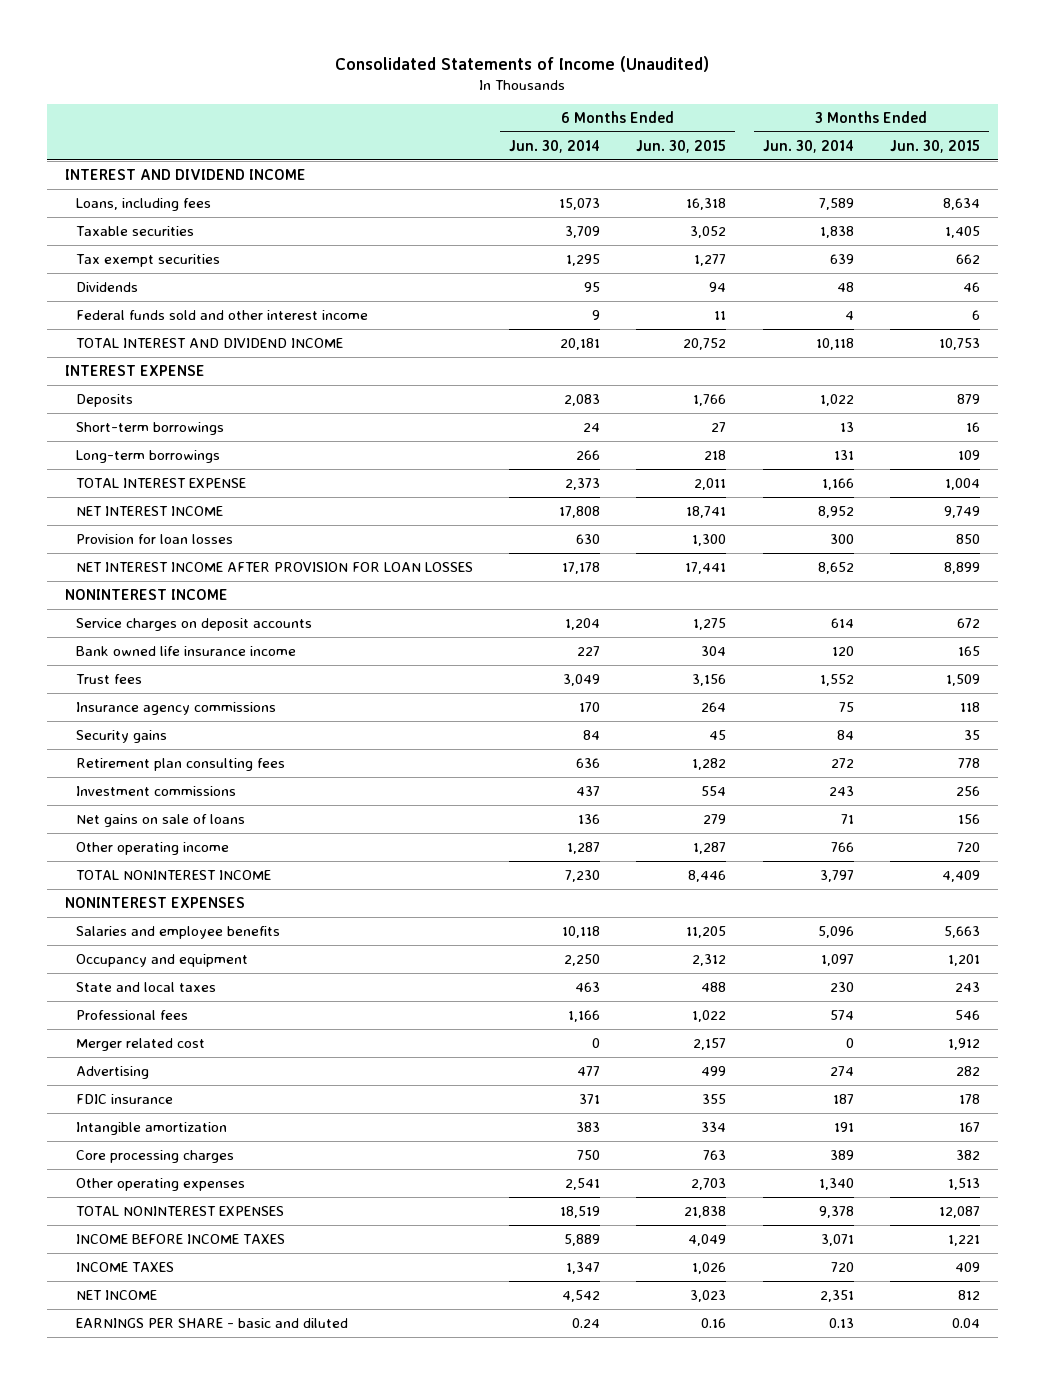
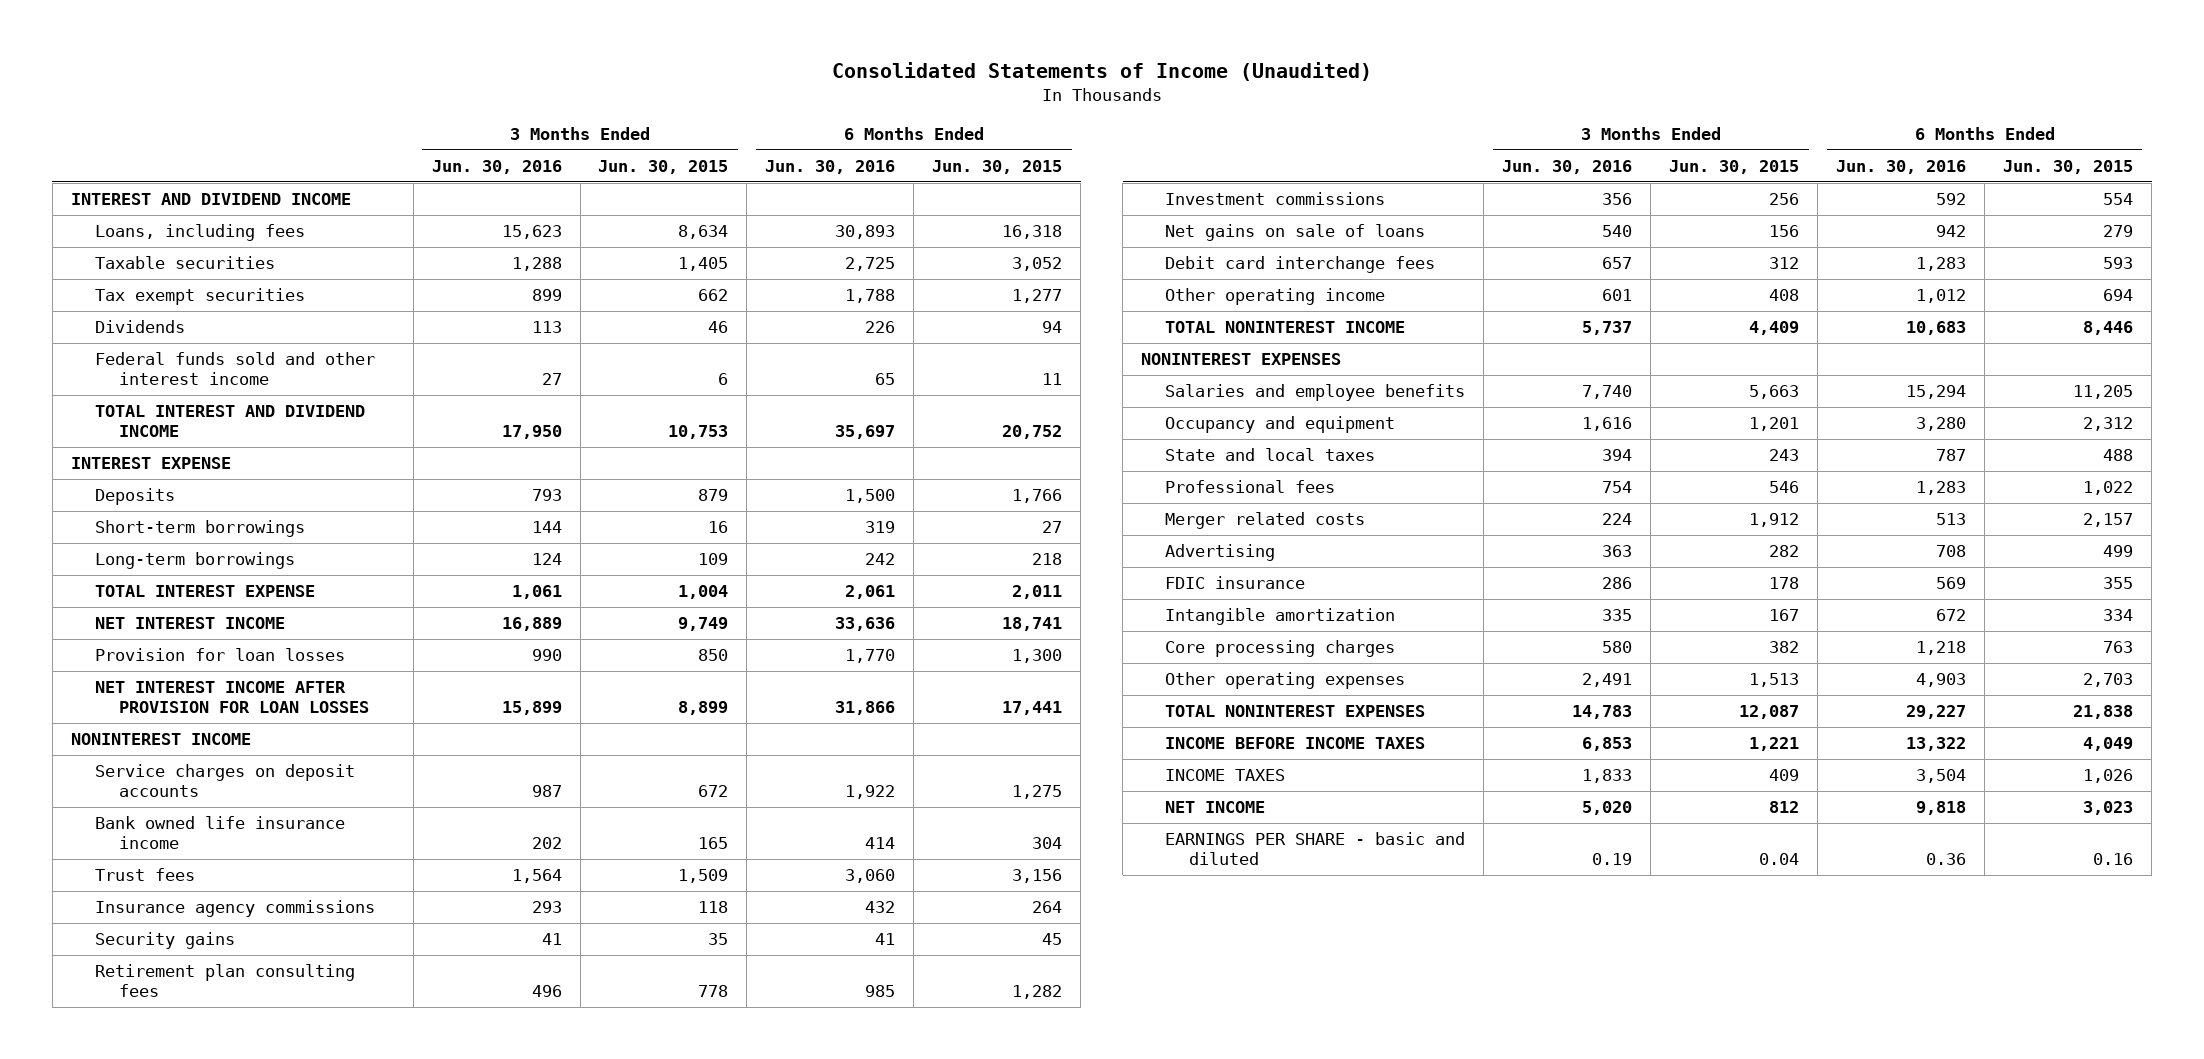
- | 6 Months Ended Jun. 30, 2014 | 6 Months Ended Jun. 30, 2015 | 3 Months Ended Jun. 30, 2014 | 3 Months Ended Jun. 30, 2015
+ | 3 Months Ended Jun. 30, 2016 | 3 Months Ended Jun. 30, 2015 | 6 Months Ended Jun. 30, 2016 | 6 Months Ended Jun. 30, 2015
- Other operating income | 1,287 | 1,287 | 766 | 720
+ Debit card interchange fees | 657 | 312 | 1,283 | 593
+ Other operating income | 601 | 408 | 1,012 | 694
- Merger related cost | 0 | 2,157 | 0 | 1,912
+ Merger related costs | 224 | 1,912 | 513 | 2,157

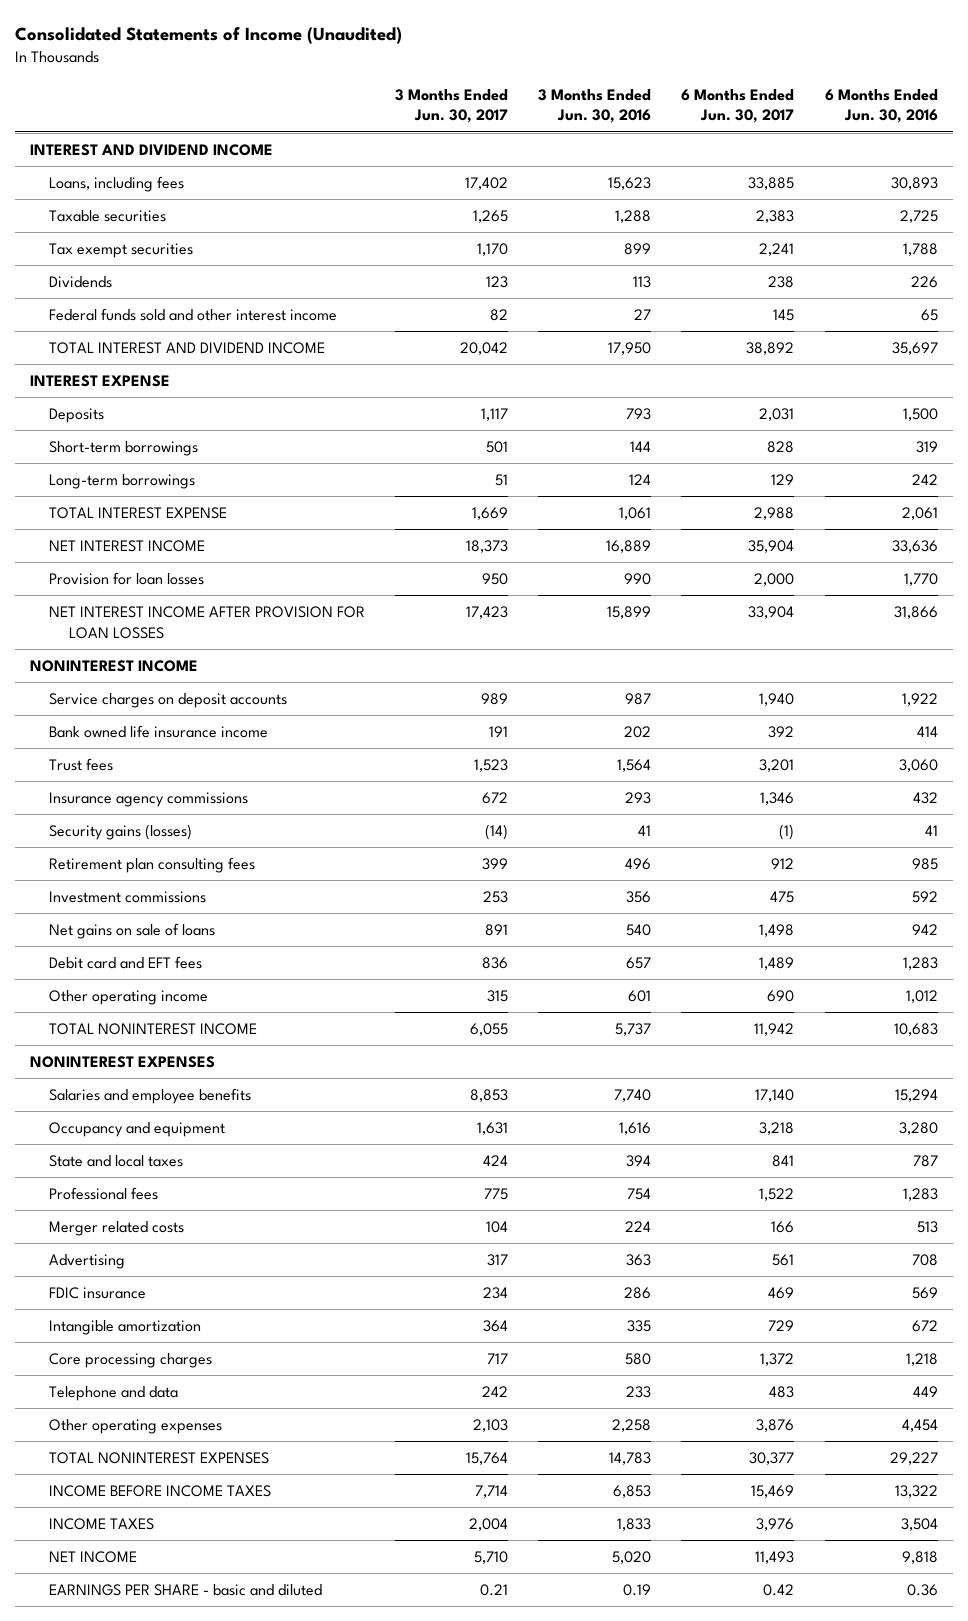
- | 3 Months Ended Jun. 30, 2016 | 3 Months Ended Jun. 30, 2015 | 6 Months Ended Jun. 30, 2016 | 6 Months Ended Jun. 30, 2015
+ | 3 Months Ended Jun. 30, 2017 | 3 Months Ended Jun. 30, 2016 | 6 Months Ended Jun. 30, 2017 | 6 Months Ended Jun. 30, 2016
- Security gains | 41 | 35 | 41 | 45
+ Security gains (losses) | (14) | 41 | (1) | 41
- Debit card interchange fees | 657 | 312 | 1,283 | 593
+ Debit card and EFT fees | 836 | 657 | 1,489 | 1,283
- Other operating expenses | 2,491 | 1,513 | 4,903 | 2,703
+ Telephone and data | 242 | 233 | 483 | 449
+ Other operating expenses | 2,103 | 2,258 | 3,876 | 4,454

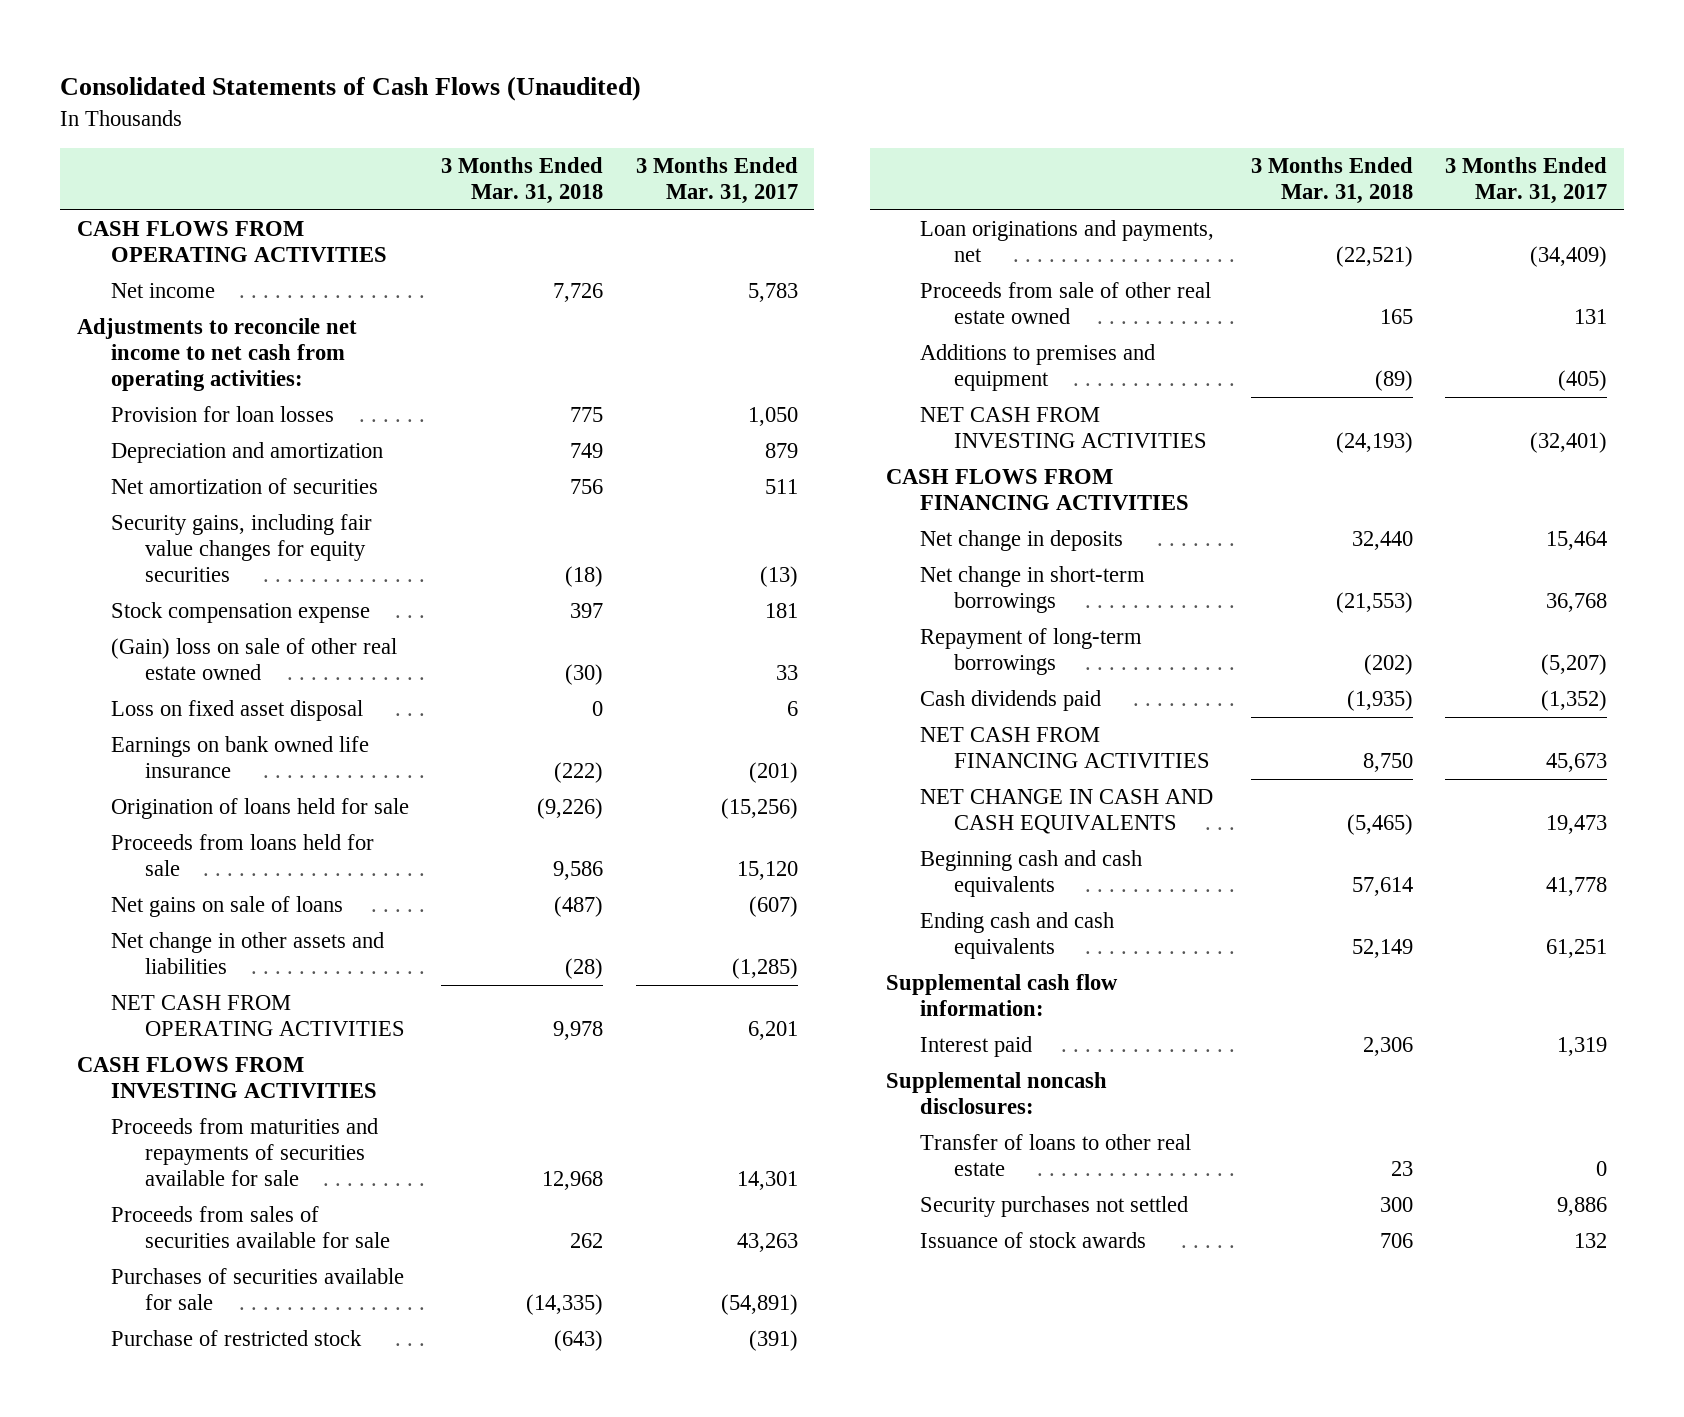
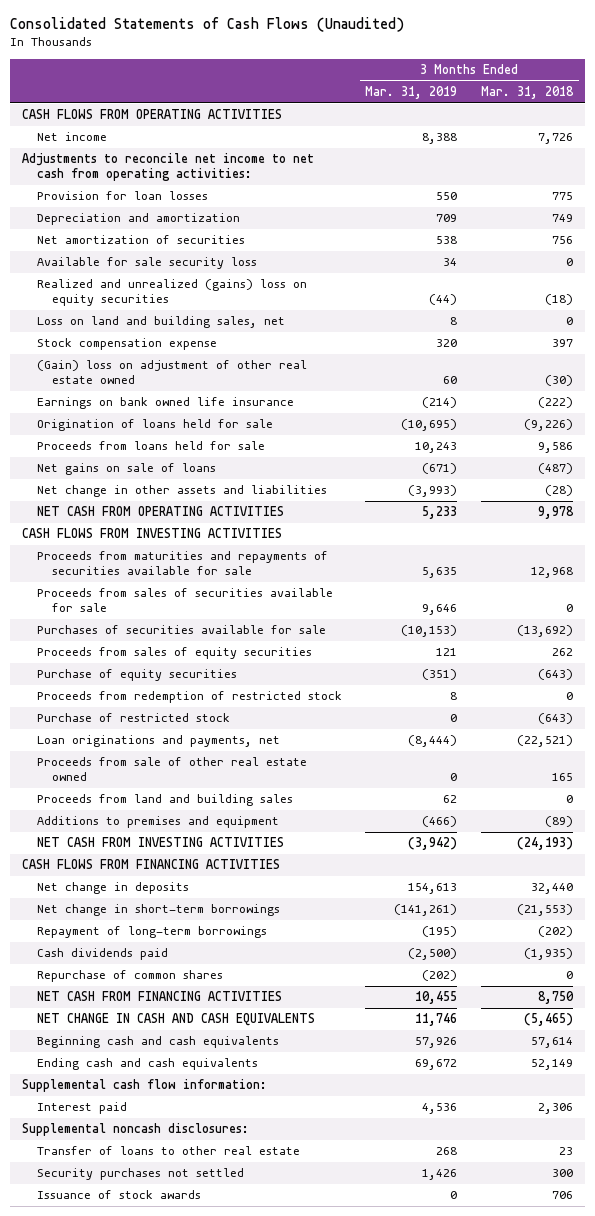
- | 3 Months Ended Mar. 31, 2018 | 3 Months Ended Mar. 31, 2017
+ | 3 Months Ended Mar. 31, 2019 | 3 Months Ended Mar. 31, 2018
- Security gains, including fair value changes for equity securities | (18) | (13)
+ Available for sale security loss | 34 | 0
+ Realized and unrealized (gains) loss on equity securities | (44) | (18)
+ Loss on land and building sales, net | 8 | 0
- (Gain) loss on sale of other real estate owned | (30) | 33
- Loss on fixed asset disposal | 0 | 6
+ (Gain) loss on adjustment of other real estate owned | 60 | (30)
- Proceeds from sales of securities available for sale | 262 | 43,263
- Purchases of securities available for sale | (14,335) | (54,891)
+ Proceeds from sales of securities available for sale | 9,646 | 0
+ Purchases of securities available for sale | (10,153) | (13,692)
+ Proceeds from sales of equity securities | 121 | 262
+ Purchase of equity securities | (351) | (643)
+ Proceeds from redemption of restricted stock | 8 | 0
+ Proceeds from land and building sales | 62 | 0
+ Repurchase of common shares | (202) | 0

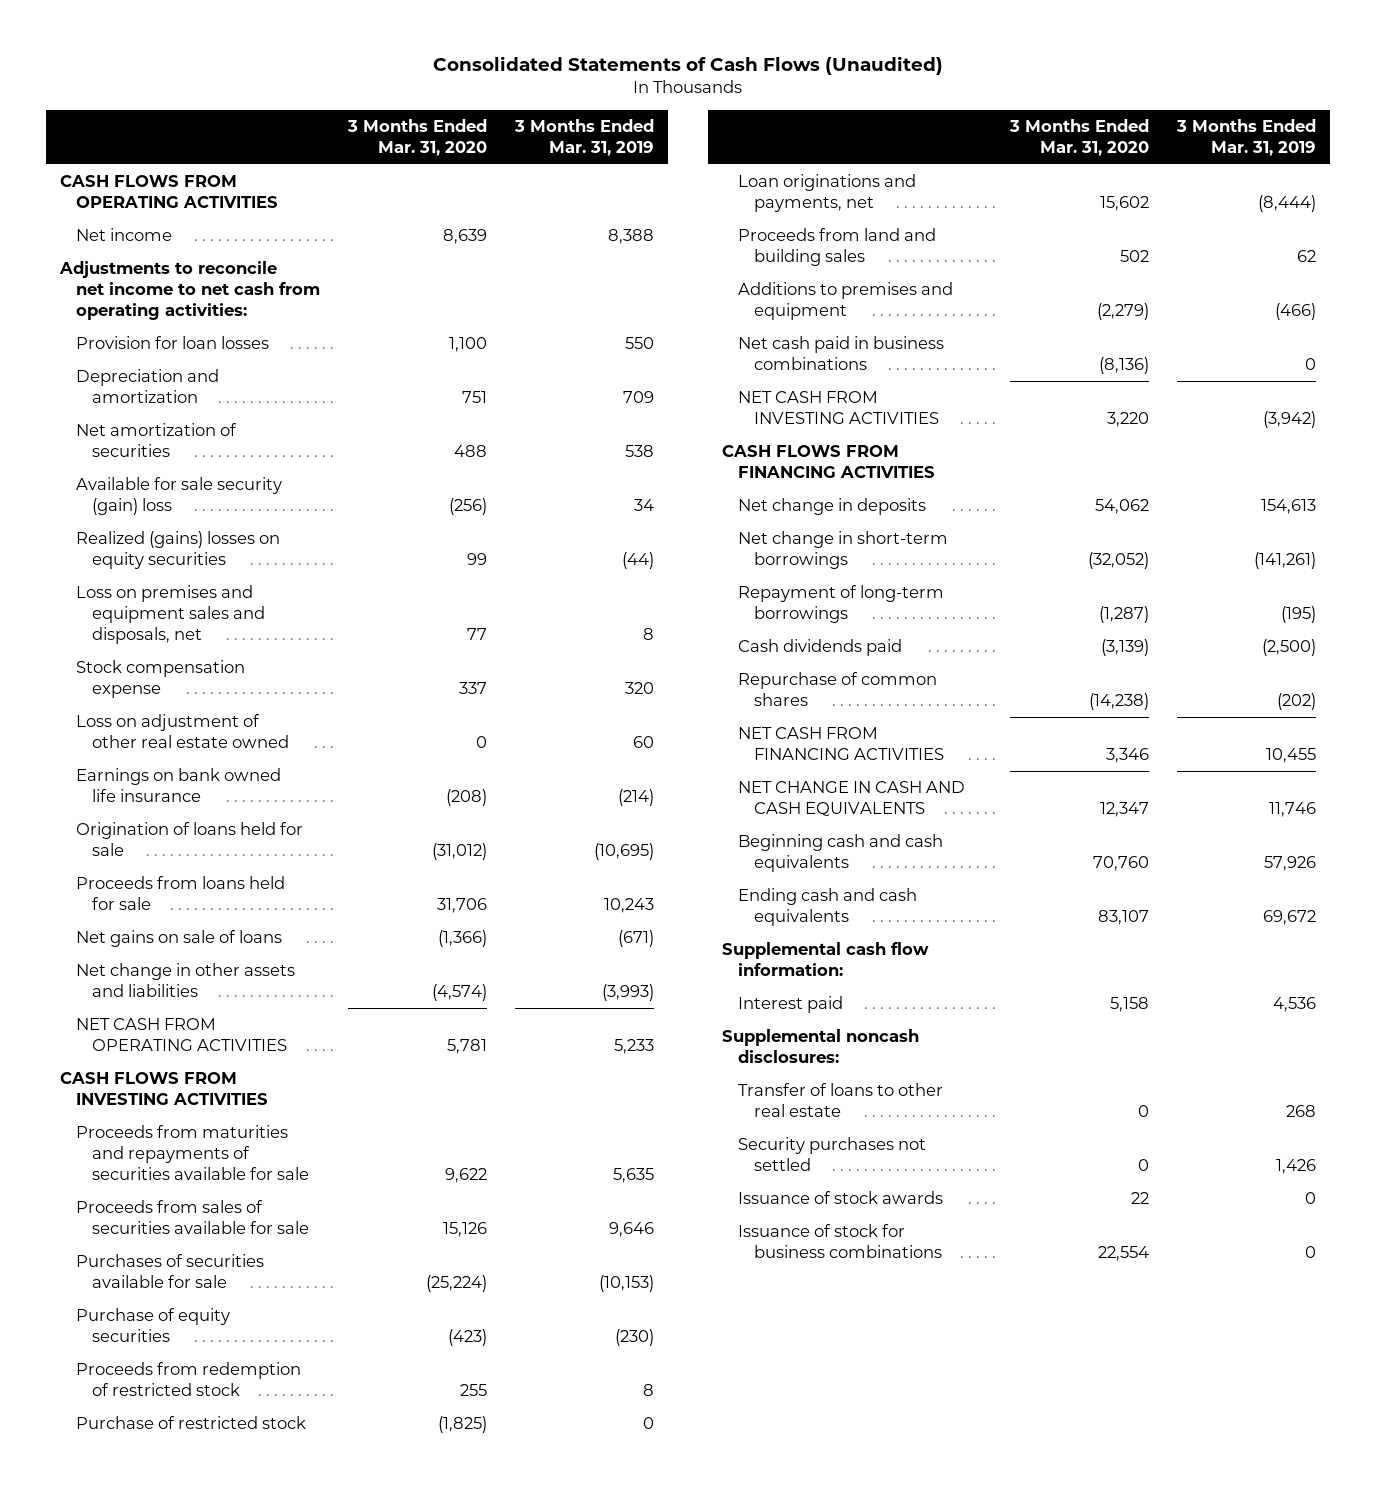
- | 3 Months Ended Mar. 31, 2019 | 3 Months Ended Mar. 31, 2018
+ | 3 Months Ended Mar. 31, 2020 | 3 Months Ended Mar. 31, 2019
- Available for sale security loss | 34 | 0
- Realized and unrealized (gains) loss on equity securities | (44) | (18)
- Loss on land and building sales, net | 8 | 0
+ Available for sale security (gain) loss | (256) | 34
+ Realized (gains) losses on equity securities | 99 | (44)
+ Loss on premises and equipment sales and disposals, net | 77 | 8
- (Gain) loss on adjustment of other real estate owned | 60 | (30)
+ Loss on adjustment of other real estate owned | 0 | 60
- Proceeds from sales of equity securities | 121 | 262
- Purchase of equity securities | (351) | (643)
+ Purchase of equity securities | (423) | (230)
- Proceeds from sale of other real estate owned | 0 | 165
+ Net cash paid in business combinations | (8,136) | 0
+ Issuance of stock for business combinations | 22,554 | 0

